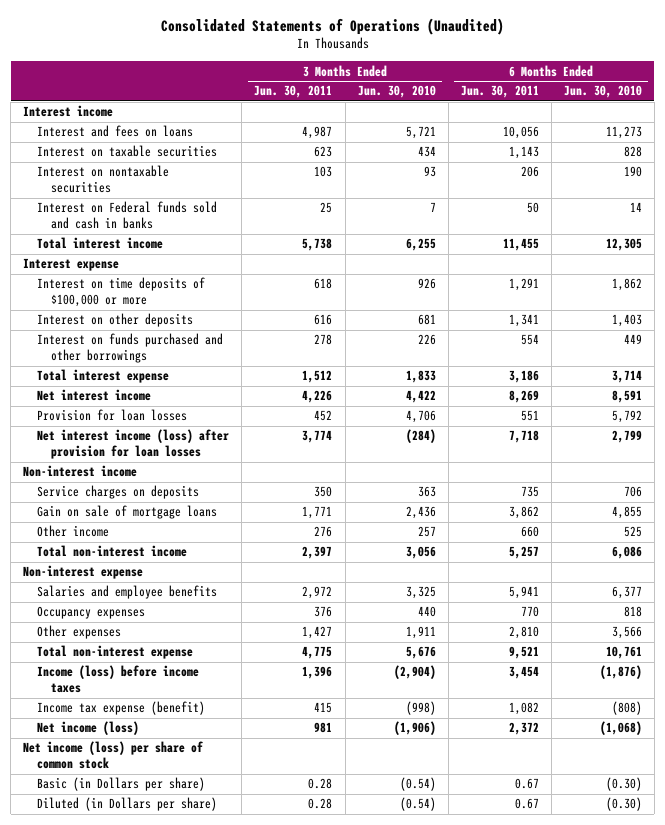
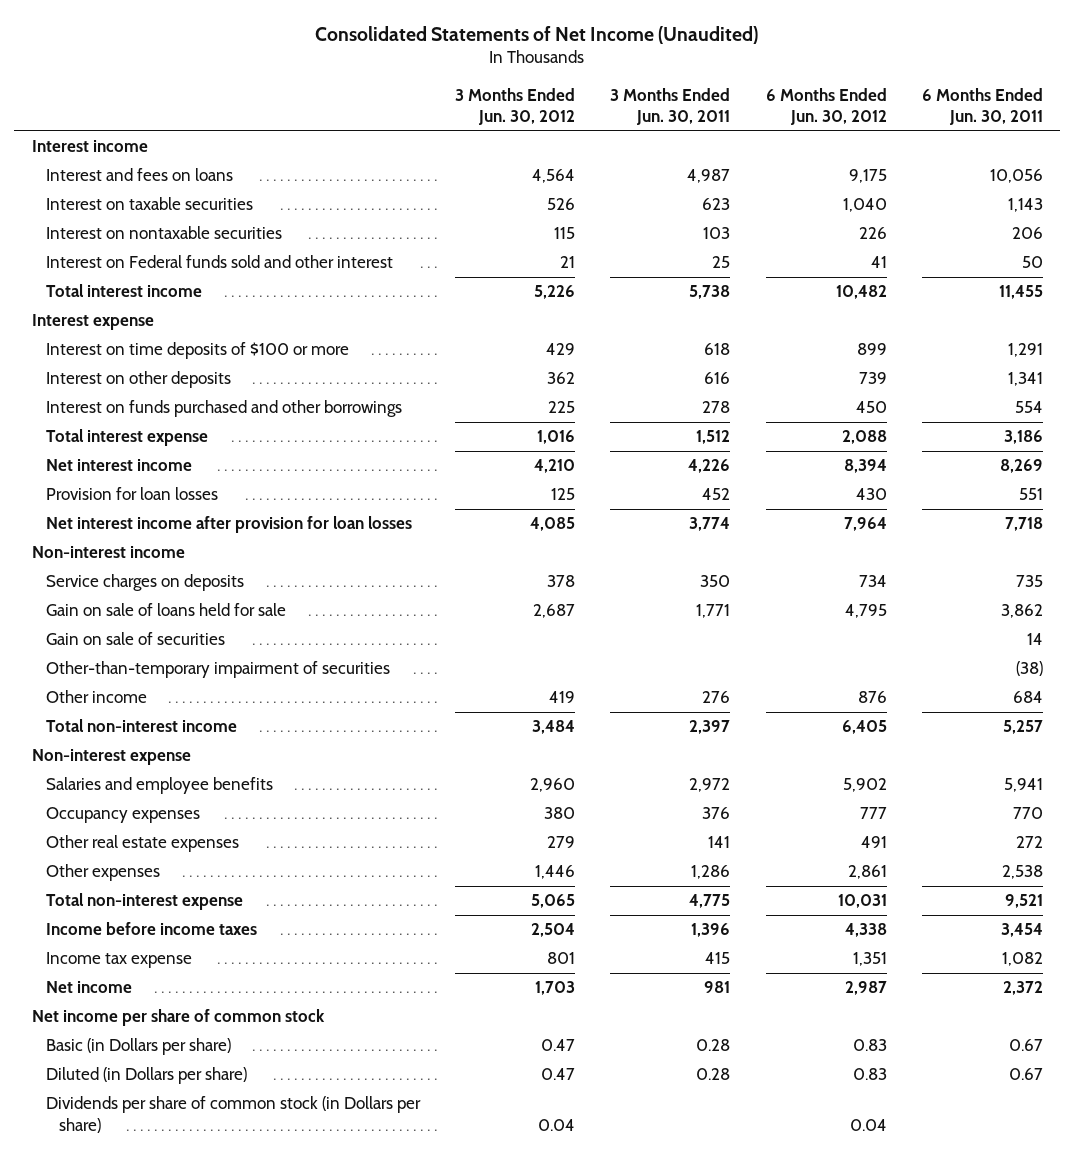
- Consolidated Statements of Operations (Unaudited)
+ Consolidated Statements of Net Income (Unaudited)
- | 3 Months Ended Jun. 30, 2011 | 3 Months Ended Jun. 30, 2010 | 6 Months Ended Jun. 30, 2011 | 6 Months Ended Jun. 30, 2010
+ | 3 Months Ended Jun. 30, 2012 | 3 Months Ended Jun. 30, 2011 | 6 Months Ended Jun. 30, 2012 | 6 Months Ended Jun. 30, 2011
- Interest on Federal funds sold and cash in banks | 25 | 7 | 50 | 14
+ Interest on Federal funds sold and other interest | 21 | 25 | 41 | 50
- Interest on time deposits of $100,000 or more | 618 | 926 | 1,291 | 1,862
+ Interest on time deposits of $100 or more | 429 | 618 | 899 | 1,291
- Net interest income (loss) after provision for loan losses | 3,774 | (284) | 7,718 | 2,799
+ Net interest income after provision for loan losses | 4,085 | 3,774 | 7,964 | 7,718
- Gain on sale of mortgage loans | 1,771 | 2,436 | 3,862 | 4,855
- Other income | 276 | 257 | 660 | 525
+ Gain on sale of loans held for sale | 2,687 | 1,771 | 4,795 | 3,862
+ Gain on sale of securities | | | | 14
+ Other-than-temporary impairment of securities | | | | (38)
+ Other income | 419 | 276 | 876 | 684
- Other expenses | 1,427 | 1,911 | 2,810 | 3,566
+ Other real estate expenses | 279 | 141 | 491 | 272
+ Other expenses | 1,446 | 1,286 | 2,861 | 2,538
- Income (loss) before income taxes | 1,396 | (2,904) | 3,454 | (1,876)
- Income tax expense (benefit) | 415 | (998) | 1,082 | (808)
- Net income (loss) | 981 | (1,906) | 2,372 | (1,068)
- Net income (loss) per share of common stock
+ Income before income taxes | 2,504 | 1,396 | 4,338 | 3,454
+ Income tax expense | 801 | 415 | 1,351 | 1,082
+ Net income | 1,703 | 981 | 2,987 | 2,372
+ Net income per share of common stock
+ Dividends per share of common stock (in Dollars per share) | 0.04 | | 0.04 |

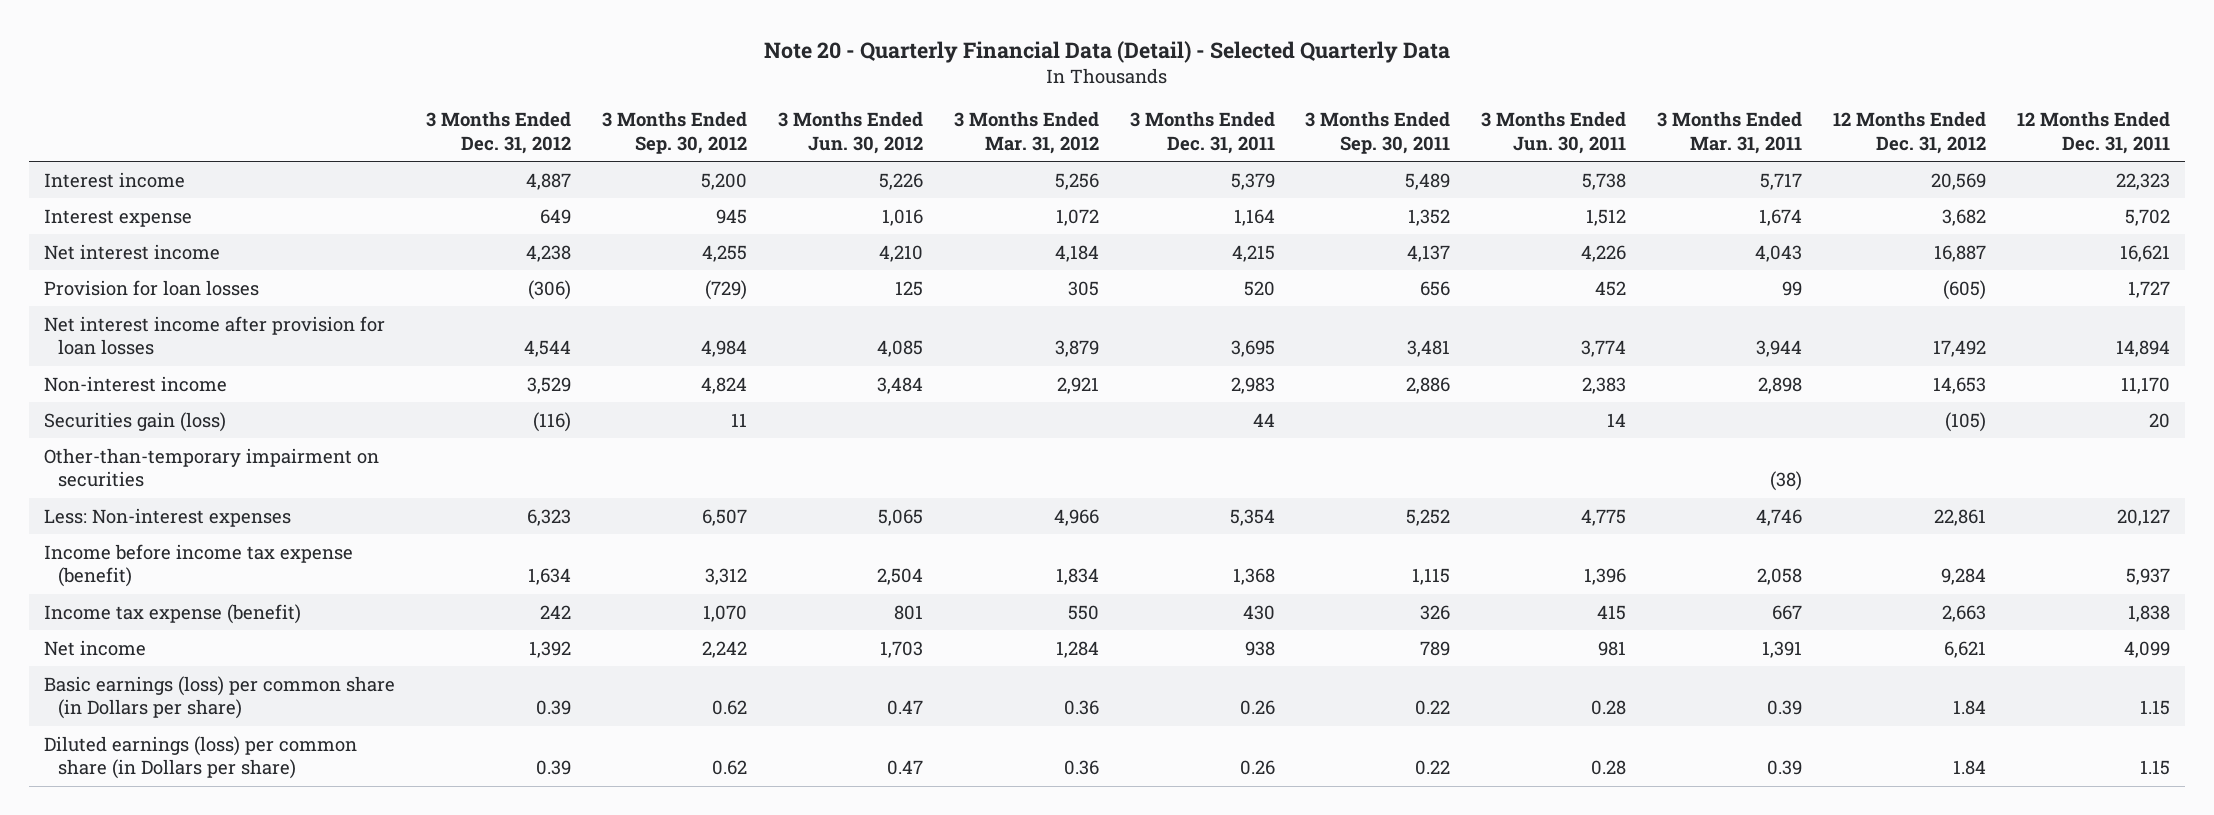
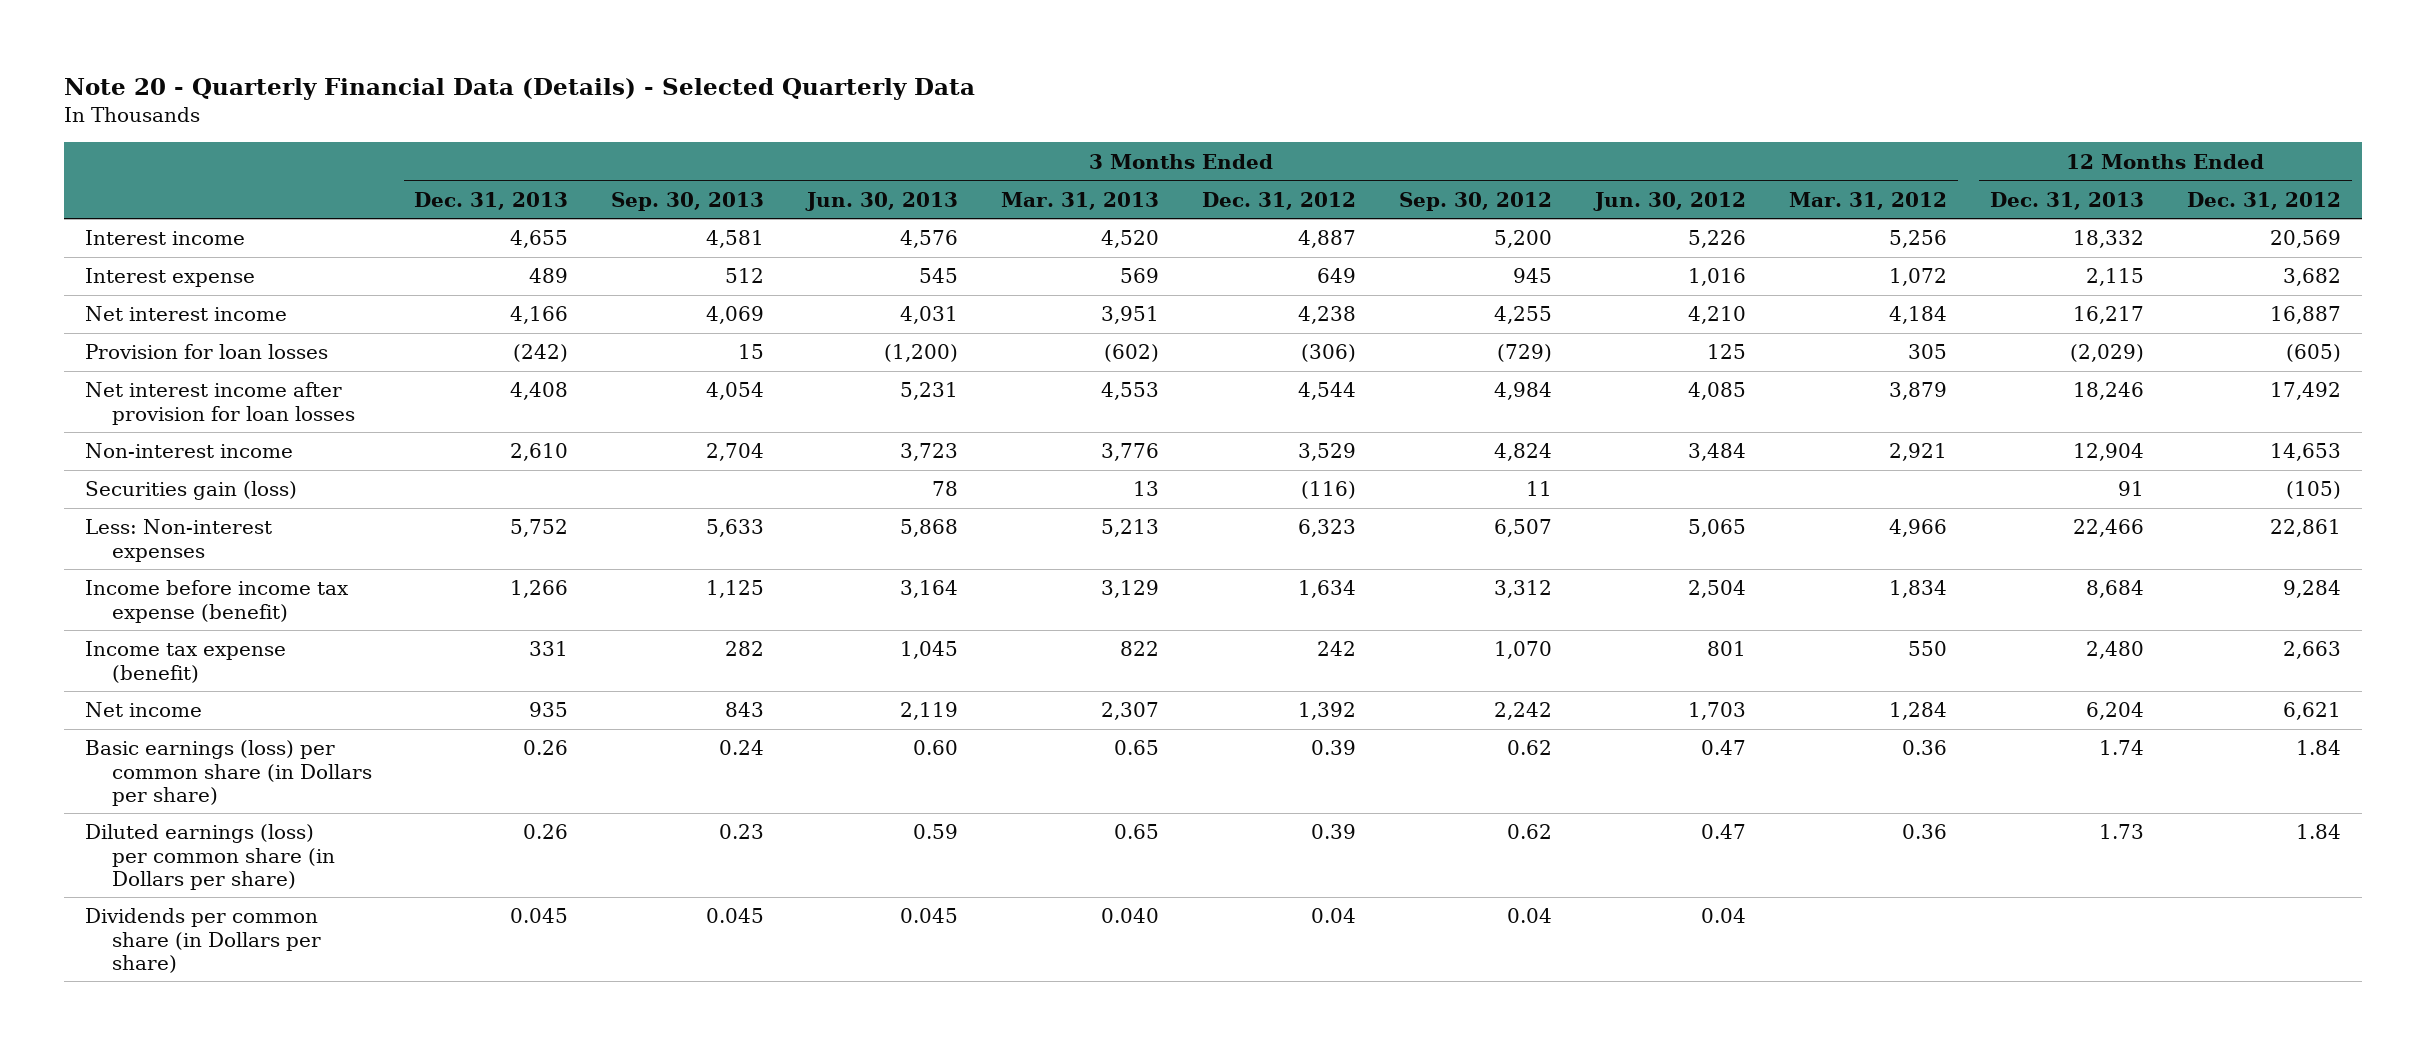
- Note 20 - Quarterly Financial Data (Detail) - Selected Quarterly Data
+ Note 20 - Quarterly Financial Data (Details) - Selected Quarterly Data
- | 3 Months Ended Dec. 31, 2012 | 3 Months Ended Sep. 30, 2012 | 3 Months Ended Jun. 30, 2012 | 3 Months Ended Mar. 31, 2012 | 3 Months Ended Dec. 31, 2011 | 3 Months Ended Sep. 30, 2011 | 3 Months Ended Jun. 30, 2011 | 3 Months Ended Mar. 31, 2011 | 12 Months Ended Dec. 31, 2012 | 12 Months Ended Dec. 31, 2011
+ | 3 Months Ended Dec. 31, 2013 | 3 Months Ended Sep. 30, 2013 | 3 Months Ended Jun. 30, 2013 | 3 Months Ended Mar. 31, 2013 | 3 Months Ended Dec. 31, 2012 | 3 Months Ended Sep. 30, 2012 | 3 Months Ended Jun. 30, 2012 | 3 Months Ended Mar. 31, 2012 | 12 Months Ended Dec. 31, 2013 | 12 Months Ended Dec. 31, 2012
- Other-than-temporary impairment on securities | | | | | | | | (38) | |
+ Dividends per common share (in Dollars per share) | 0.045 | 0.045 | 0.045 | 0.040 | 0.04 | 0.04 | 0.04 | | |

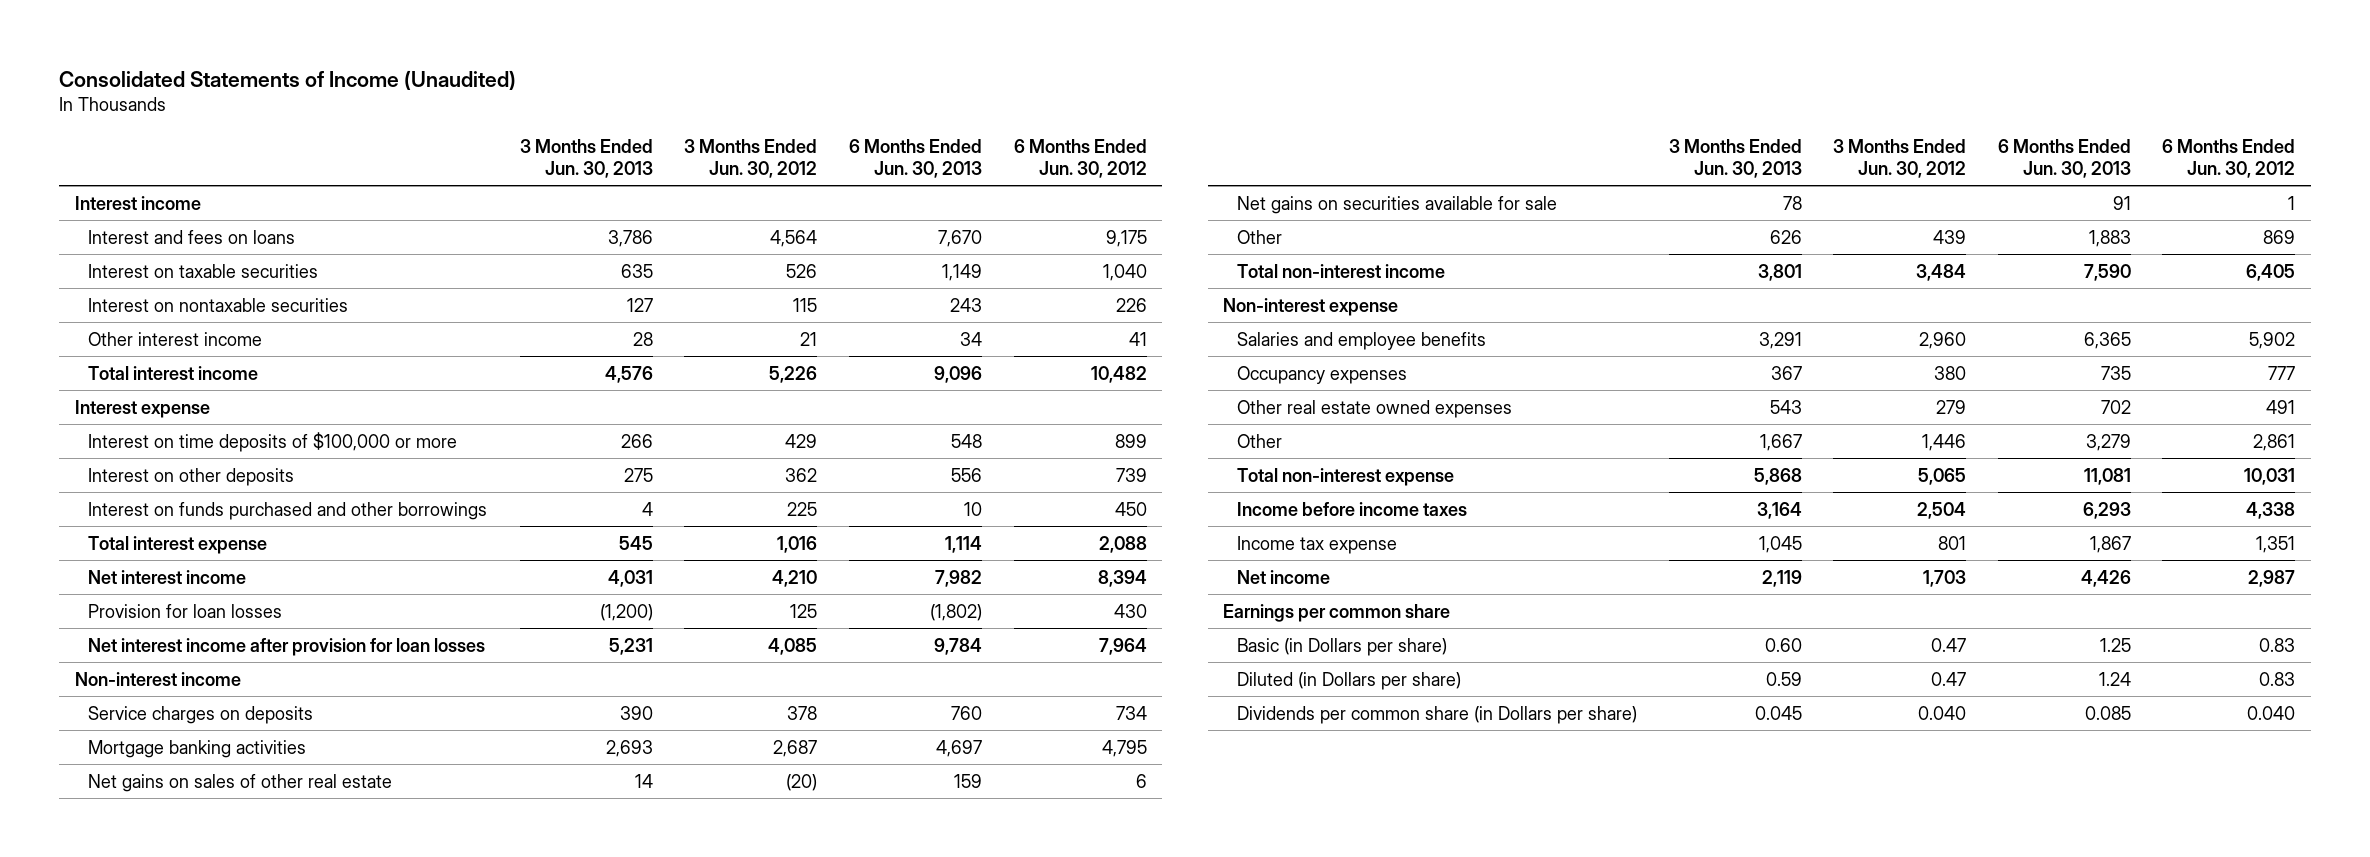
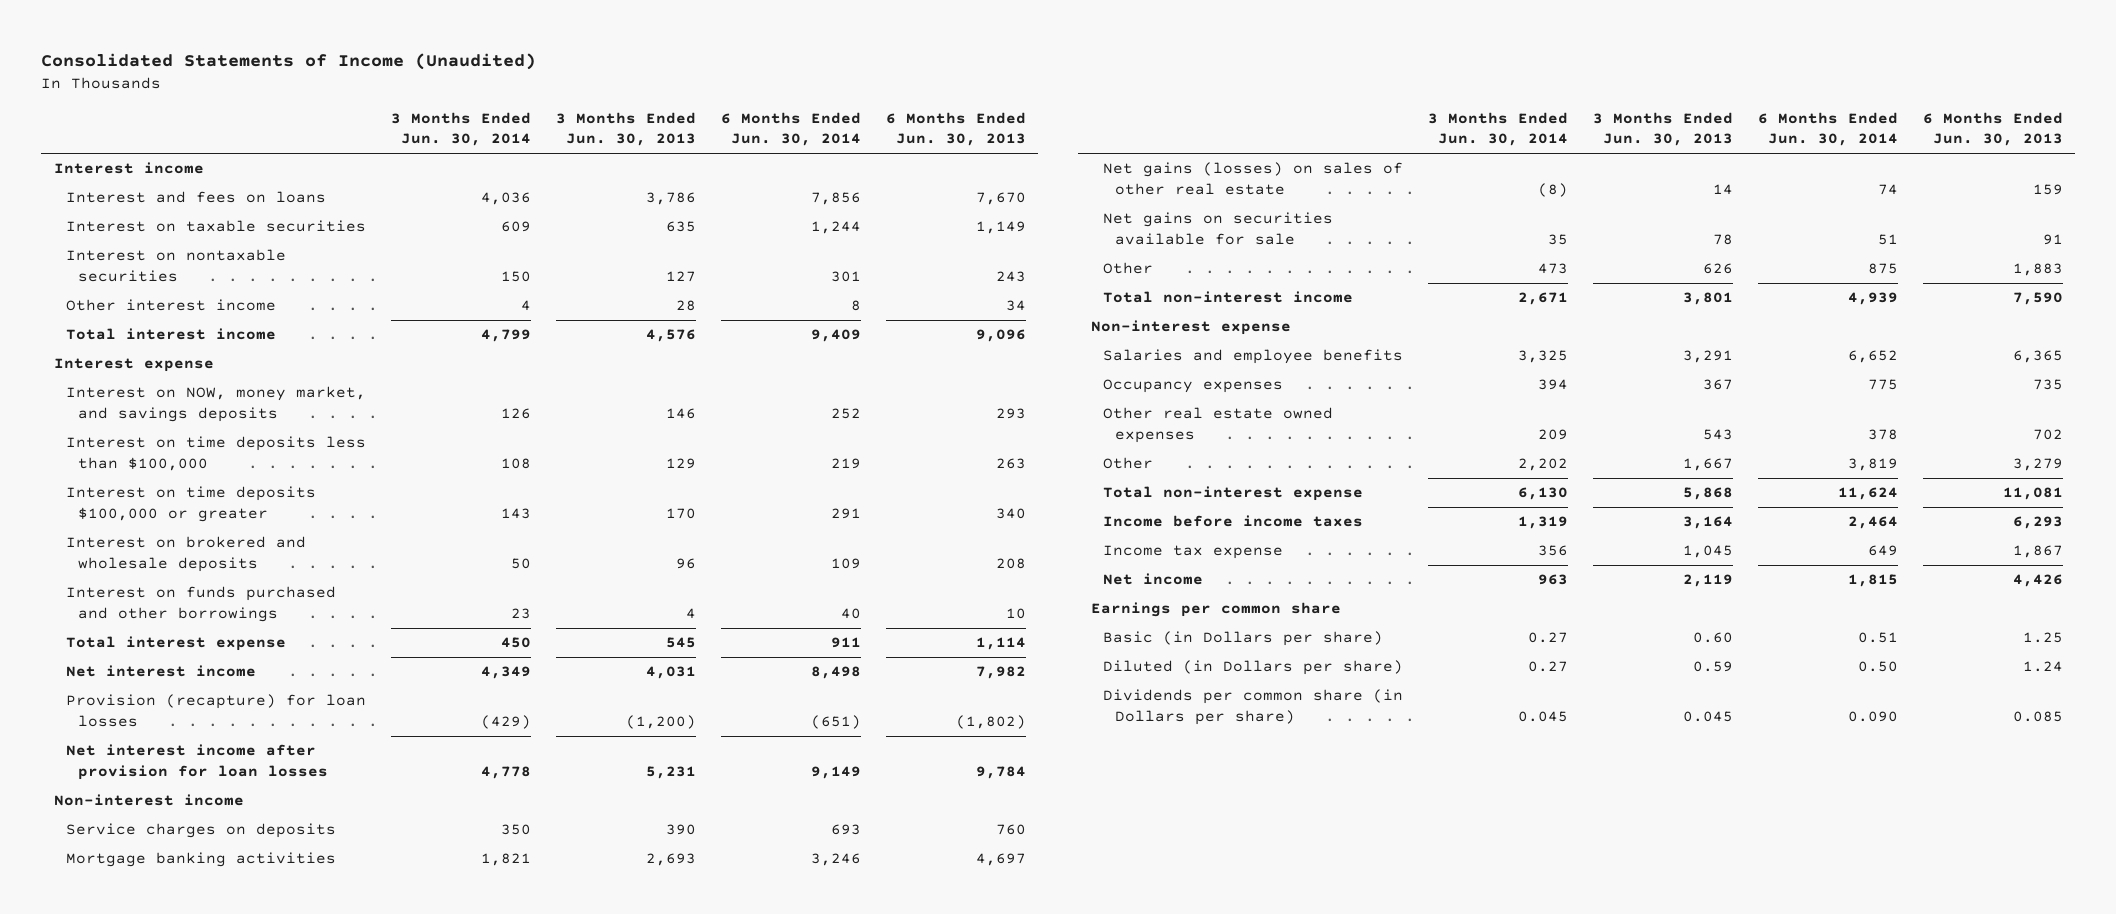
- | 3 Months Ended Jun. 30, 2013 | 3 Months Ended Jun. 30, 2012 | 6 Months Ended Jun. 30, 2013 | 6 Months Ended Jun. 30, 2012
+ | 3 Months Ended Jun. 30, 2014 | 3 Months Ended Jun. 30, 2013 | 6 Months Ended Jun. 30, 2014 | 6 Months Ended Jun. 30, 2013
- Interest on time deposits of $100,000 or more | 266 | 429 | 548 | 899
- Interest on other deposits | 275 | 362 | 556 | 739
+ Interest on NOW, money market, and savings deposits | 126 | 146 | 252 | 293
+ Interest on time deposits less than $100,000 | 108 | 129 | 219 | 263
+ Interest on time deposits $100,000 or greater | 143 | 170 | 291 | 340
+ Interest on brokered and wholesale deposits | 50 | 96 | 109 | 208
- Provision for loan losses | (1,200) | 125 | (1,802) | 430
+ Provision (recapture) for loan losses | (429) | (1,200) | (651) | (1,802)
- Net gains on sales of other real estate | 14 | (20) | 159 | 6
+ Net gains (losses) on sales of other real estate | (8) | 14 | 74 | 159

